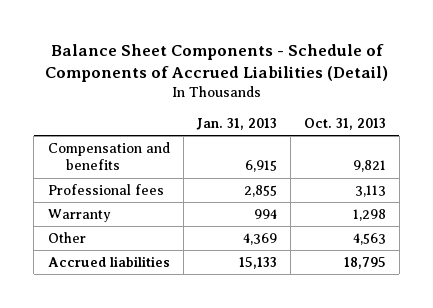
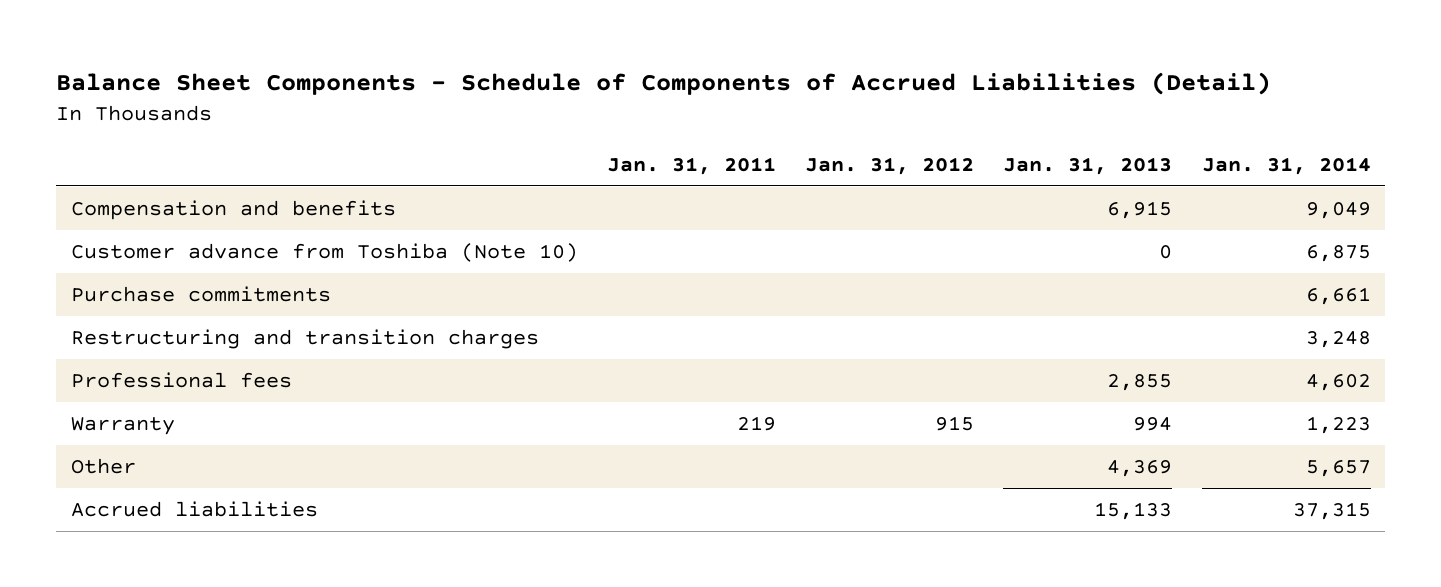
- | Jan. 31, 2013 | Oct. 31, 2013
+ | Jan. 31, 2011 | Jan. 31, 2012 | Jan. 31, 2013 | Jan. 31, 2014
+ Customer advance from Toshiba (Note 10) | | | 0 | 6,875
+ Purchase commitments | | | | 6,661
+ Restructuring and transition charges | | | | 3,248

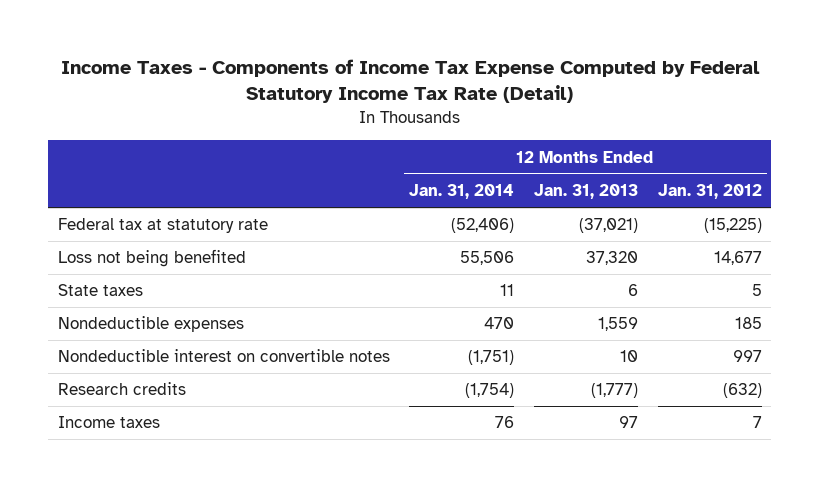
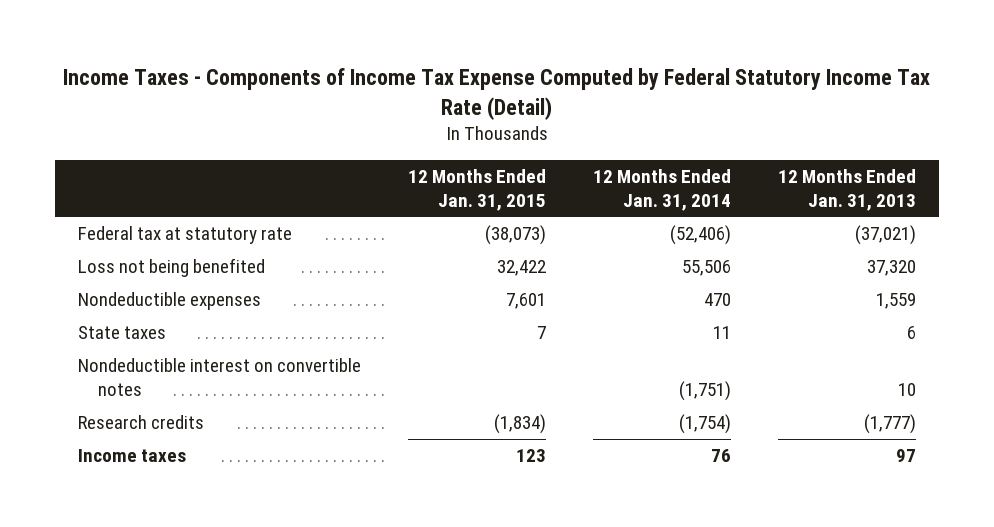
- | 12 Months Ended Jan. 31, 2014 | 12 Months Ended Jan. 31, 2013 | 12 Months Ended Jan. 31, 2012
+ | 12 Months Ended Jan. 31, 2015 | 12 Months Ended Jan. 31, 2014 | 12 Months Ended Jan. 31, 2013
moved down: State taxes | 7 | 11 | 6

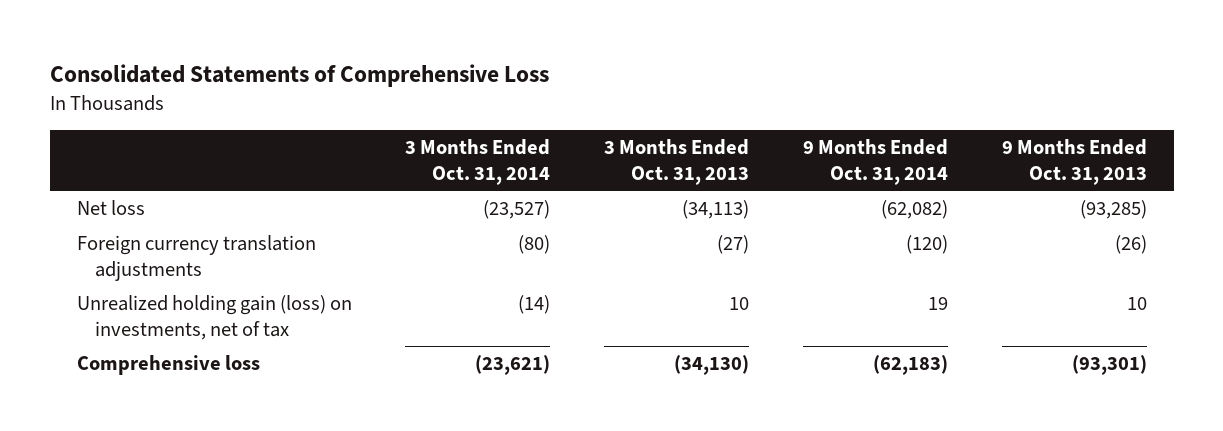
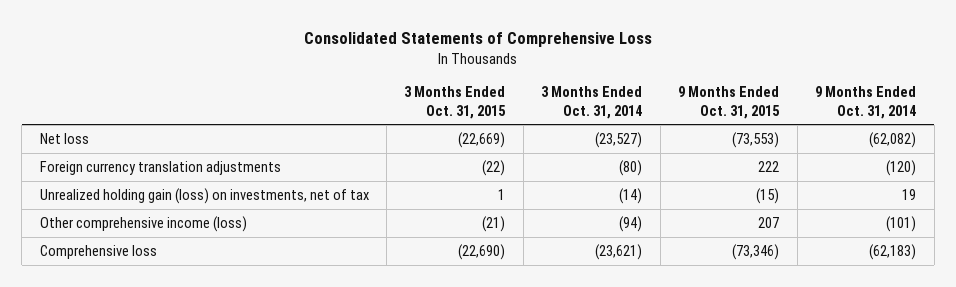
- | 3 Months Ended Oct. 31, 2014 | 3 Months Ended Oct. 31, 2013 | 9 Months Ended Oct. 31, 2014 | 9 Months Ended Oct. 31, 2013
+ | 3 Months Ended Oct. 31, 2015 | 3 Months Ended Oct. 31, 2014 | 9 Months Ended Oct. 31, 2015 | 9 Months Ended Oct. 31, 2014
+ Other comprehensive income (loss) | (21) | (94) | 207 | (101)

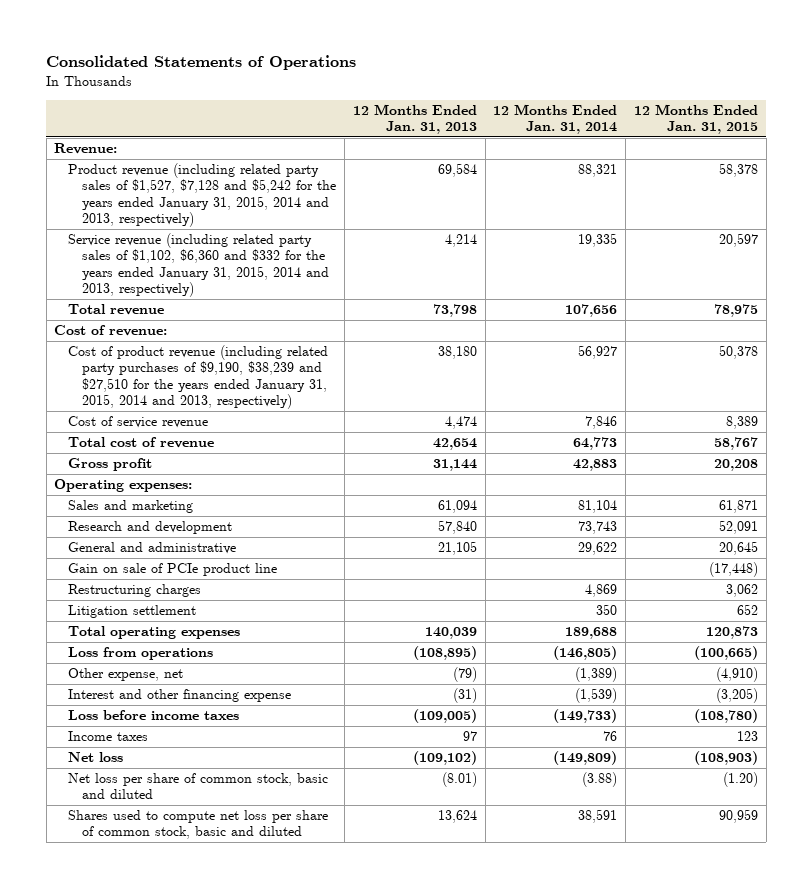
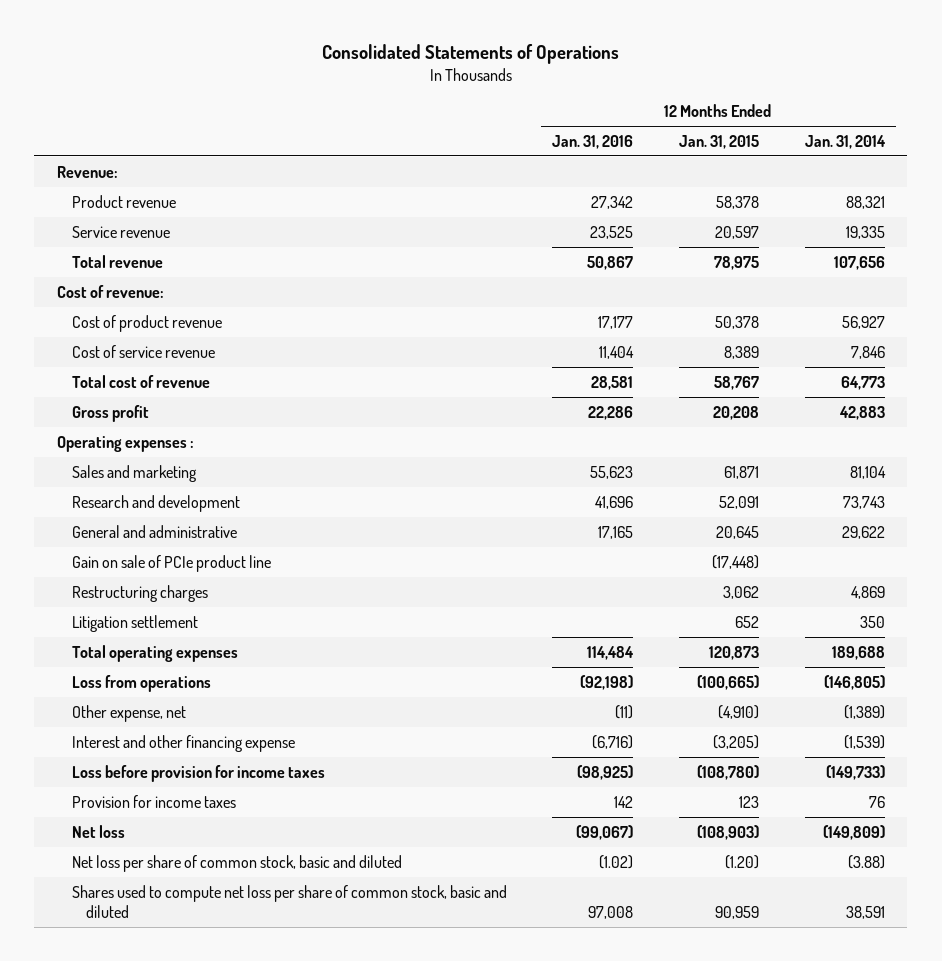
- | 12 Months Ended Jan. 31, 2013 | 12 Months Ended Jan. 31, 2014 | 12 Months Ended Jan. 31, 2015
+ | 12 Months Ended Jan. 31, 2016 | 12 Months Ended Jan. 31, 2015 | 12 Months Ended Jan. 31, 2014
- Product revenue (including related party sales of $1,527, $7,128 and $5,242 for the years ended January 31, 2015, 2014 and 2013, respectively) | 69,584 | 88,321 | 58,378
- Service revenue (including related party sales of $1,102, $6,360 and $332 for the years ended January 31, 2015, 2014 and 2013, respectively) | 4,214 | 19,335 | 20,597
+ Product revenue | 27,342 | 58,378 | 88,321
+ Service revenue | 23,525 | 20,597 | 19,335
- Cost of product revenue (including related party purchases of $9,190, $38,239 and $27,510 for the years ended January 31, 2015, 2014 and 2013, respectively) | 38,180 | 56,927 | 50,378
+ Cost of product revenue | 17,177 | 50,378 | 56,927
- Operating expenses:
+ Operating expenses :
- Loss before income taxes | (109,005) | (149,733) | (108,780)
- Income taxes | 97 | 76 | 123
+ Loss before provision for income taxes | (98,925) | (108,780) | (149,733)
+ Provision for income taxes | 142 | 123 | 76

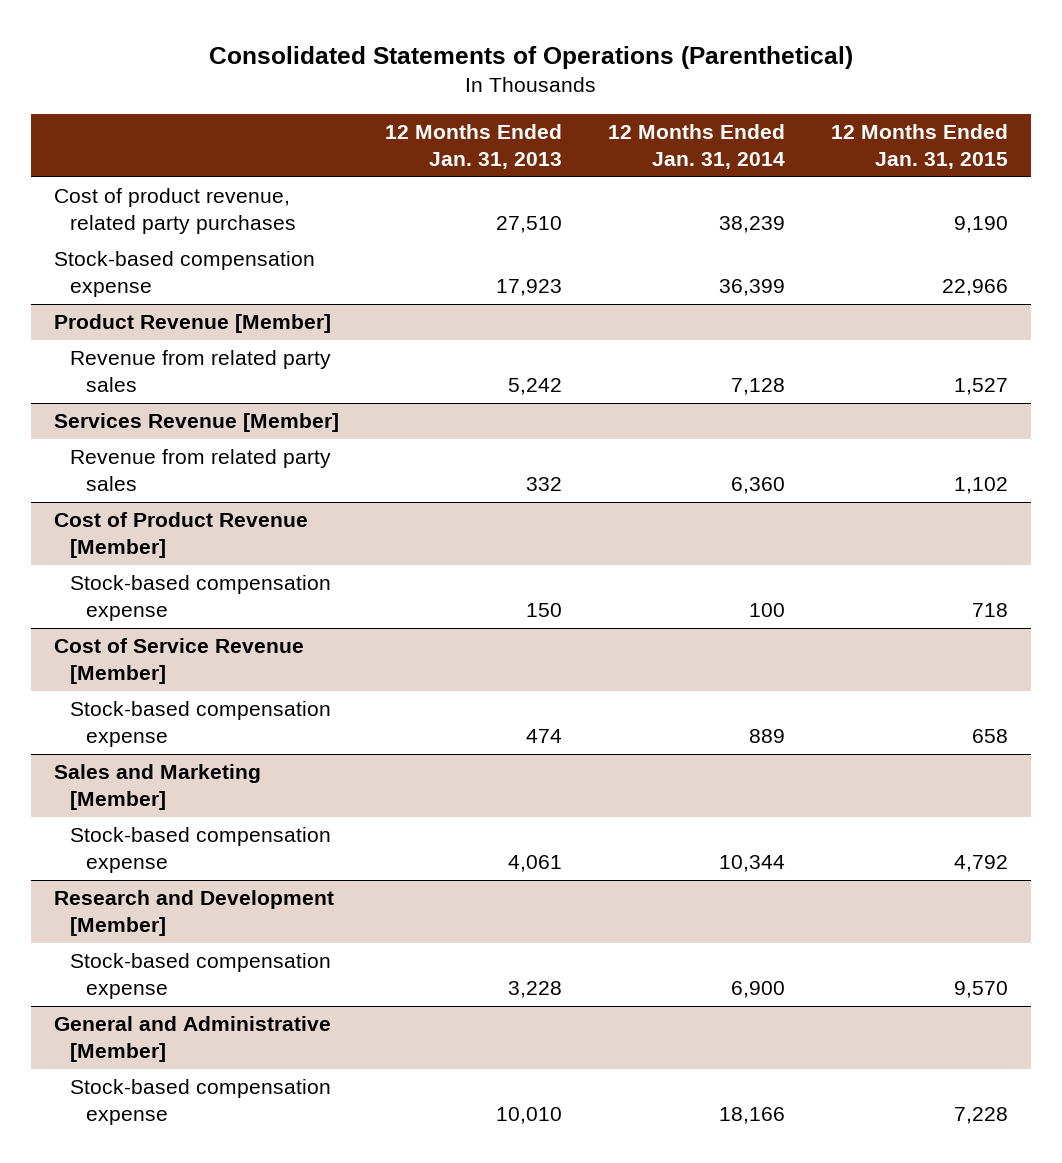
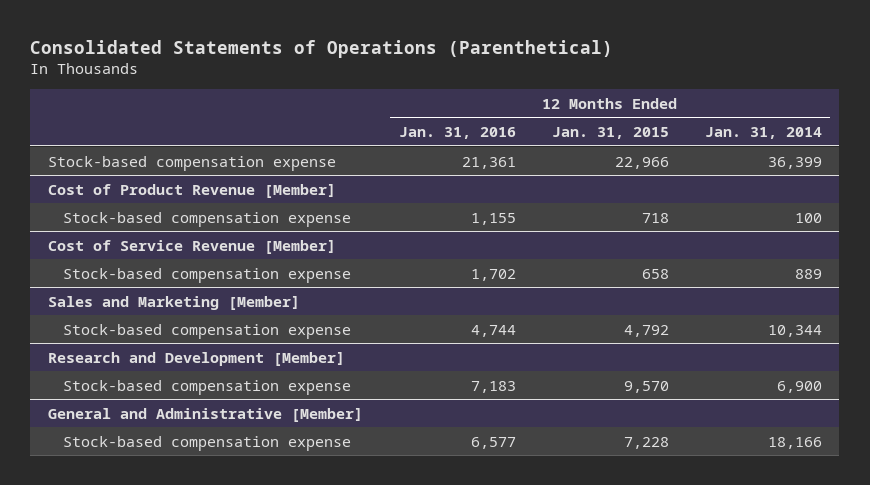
- | 12 Months Ended Jan. 31, 2013 | 12 Months Ended Jan. 31, 2014 | 12 Months Ended Jan. 31, 2015
+ | 12 Months Ended Jan. 31, 2016 | 12 Months Ended Jan. 31, 2015 | 12 Months Ended Jan. 31, 2014
- Cost of product revenue, related party purchases | 27,510 | 38,239 | 9,190
- Product Revenue [Member]
- Revenue from related party sales | 5,242 | 7,128 | 1,527
- Services Revenue [Member]
- Revenue from related party sales | 332 | 6,360 | 1,102

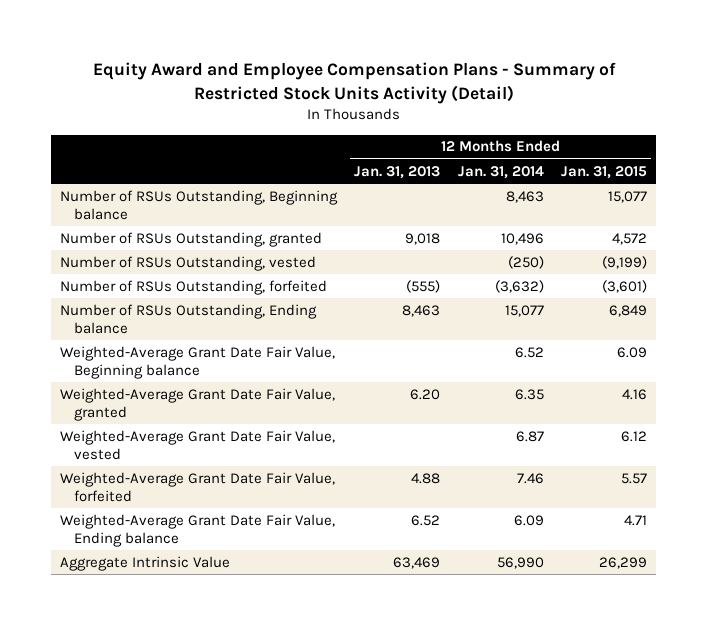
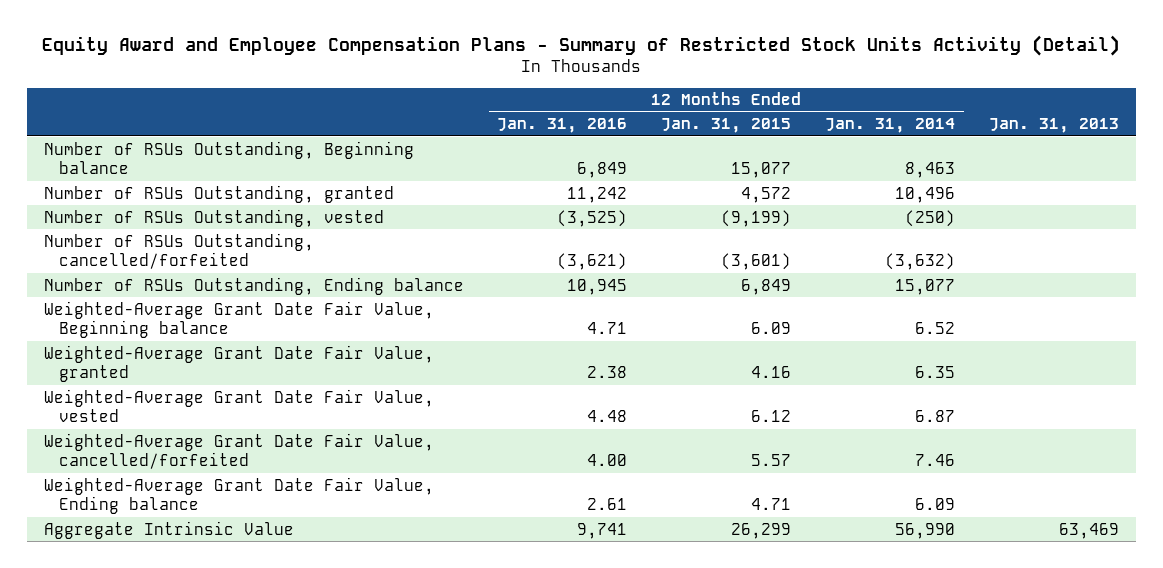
- | 12 Months Ended Jan. 31, 2013 | 12 Months Ended Jan. 31, 2014 | 12 Months Ended Jan. 31, 2015
+ | 12 Months Ended Jan. 31, 2016 | 12 Months Ended Jan. 31, 2015 | 12 Months Ended Jan. 31, 2014 | Jan. 31, 2013
- Number of RSUs Outstanding, forfeited | (555) | (3,632) | (3,601)
+ Number of RSUs Outstanding, cancelled/forfeited | (3,621) | (3,601) | (3,632) |
- Weighted-Average Grant Date Fair Value, forfeited | 4.88 | 7.46 | 5.57
+ Weighted-Average Grant Date Fair Value, cancelled/forfeited | 4.00 | 5.57 | 7.46 |

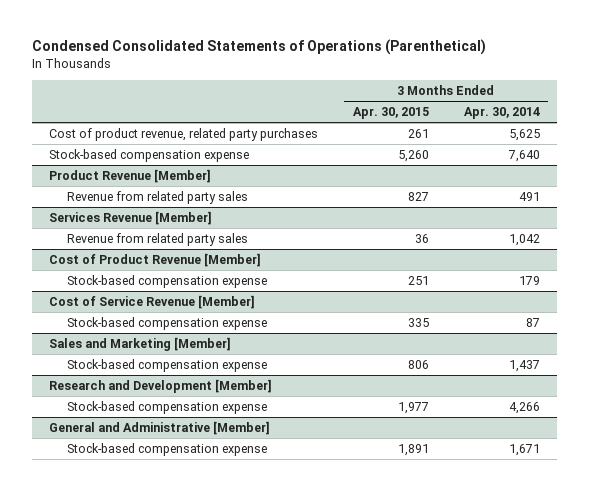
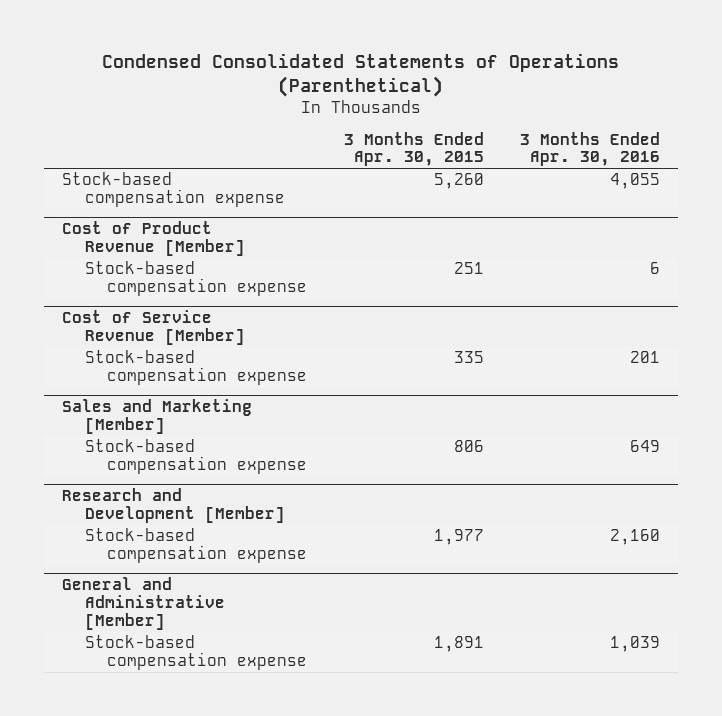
- | 3 Months Ended Apr. 30, 2015 | 3 Months Ended Apr. 30, 2014
+ | 3 Months Ended Apr. 30, 2015 | 3 Months Ended Apr. 30, 2016
- Cost of product revenue, related party purchases | 261 | 5,625
- Product Revenue [Member]
- Revenue from related party sales | 827 | 491
- Services Revenue [Member]
- Revenue from related party sales | 36 | 1,042

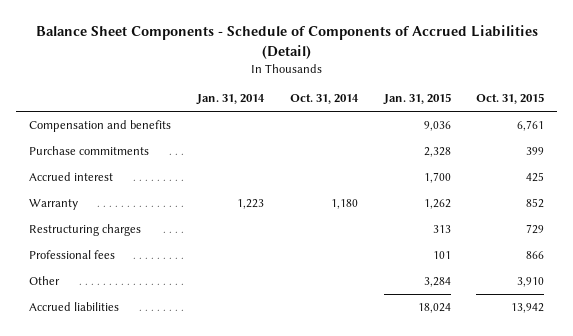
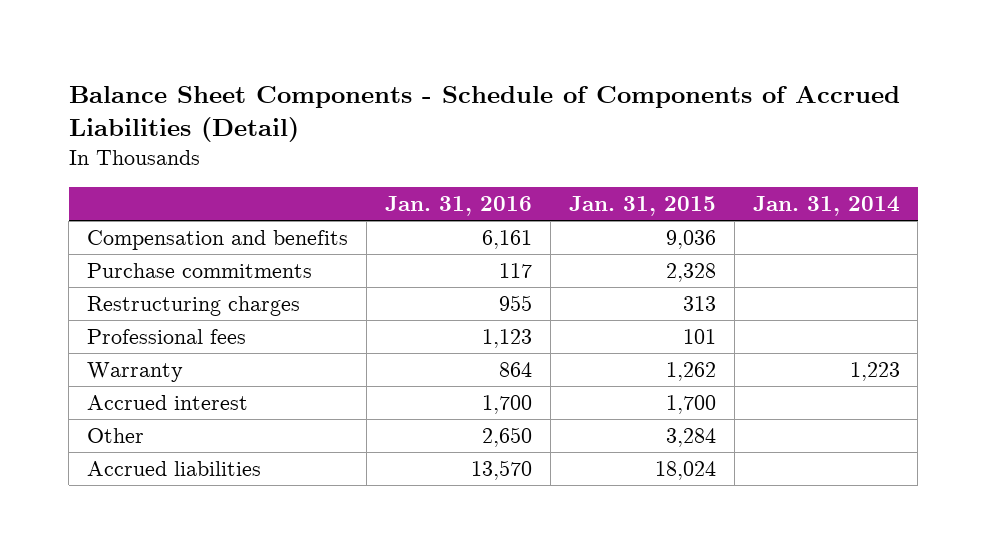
- | Jan. 31, 2014 | Oct. 31, 2014 | Jan. 31, 2015 | Oct. 31, 2015
+ | Jan. 31, 2016 | Jan. 31, 2015 | Jan. 31, 2014
moved down: Warranty | 864 | 1,262 | 1,223
moved down: Accrued interest | 1,700 | 1,700 |

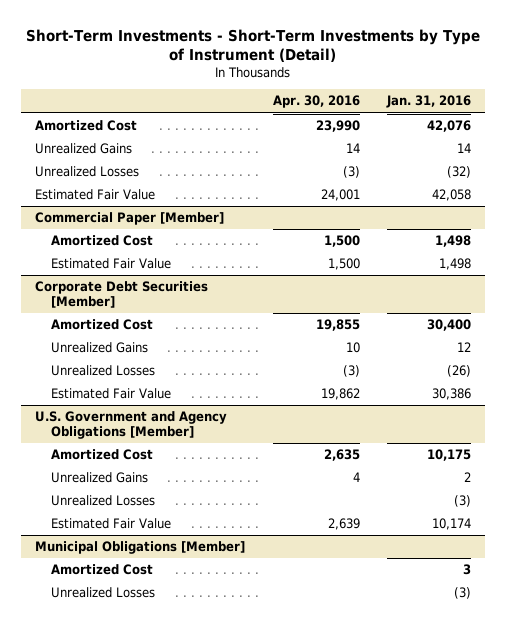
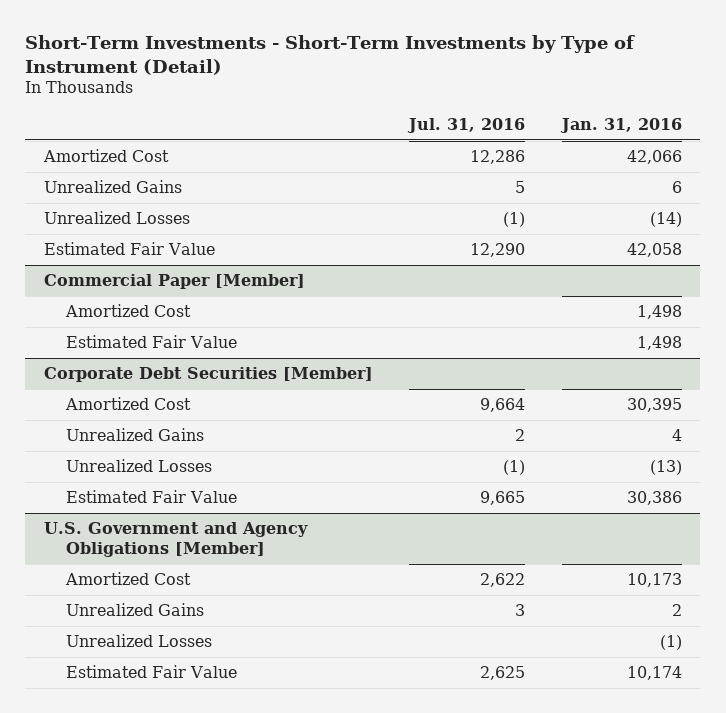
- | Apr. 30, 2016 | Jan. 31, 2016
+ | Jul. 31, 2016 | Jan. 31, 2016
- Amortized Cost | 23,990 | 42,076
- Unrealized Gains | 14 | 14
- Unrealized Losses | (3) | (32)
+ Amortized Cost | 12,286 | 42,066
+ Unrealized Gains | 5 | 6
+ Unrealized Losses | (1) | (14)
@ Corporate Debt Securities [Member]
- Amortized Cost | 19,855 | 30,400
- Unrealized Gains | 10 | 12
- Unrealized Losses | (3) | (26)
+ Amortized Cost | 9,664 | 30,395
+ Unrealized Gains | 2 | 4
+ Unrealized Losses | (1) | (13)
@ U.S. Government and Agency Obligations [Member]
- Amortized Cost | 2,635 | 10,175
+ Amortized Cost | 2,622 | 10,173
- Unrealized Losses | | (3)
+ Unrealized Losses | | (1)
- Municipal Obligations [Member]
- Amortized Cost | | 3
- Unrealized Losses | | (3)

